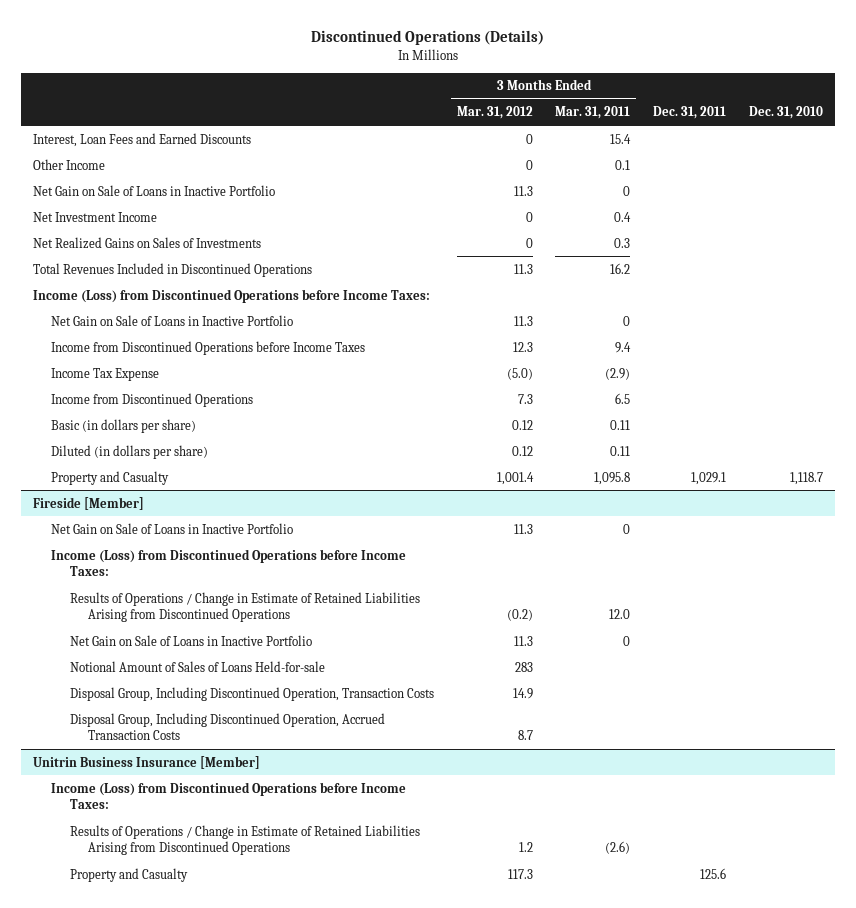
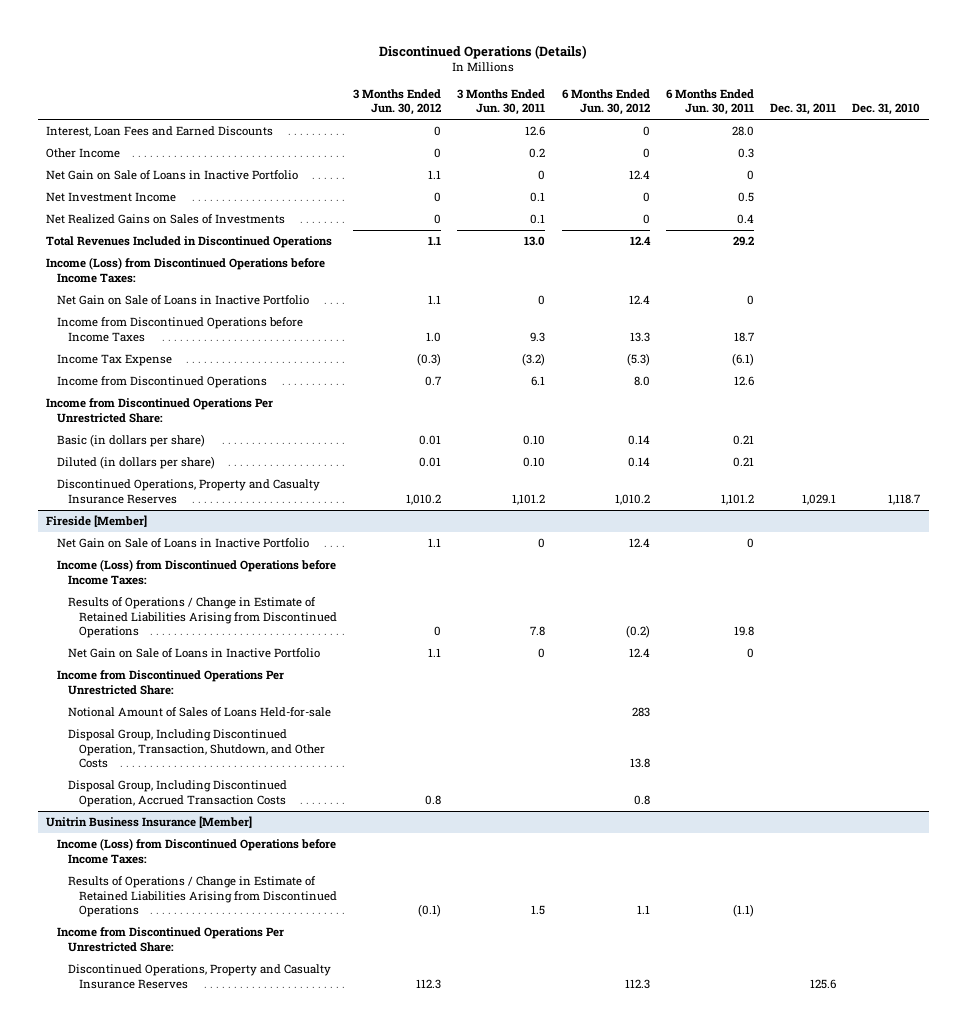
- | 3 Months Ended Mar. 31, 2012 | 3 Months Ended Mar. 31, 2011 | Dec. 31, 2011 | Dec. 31, 2010
+ | 3 Months Ended Jun. 30, 2012 | 3 Months Ended Jun. 30, 2011 | 6 Months Ended Jun. 30, 2012 | 6 Months Ended Jun. 30, 2011 | Dec. 31, 2011 | Dec. 31, 2010
+ Income from Discontinued Operations Per Unrestricted Share:
- Property and Casualty | 1,001.4 | 1,095.8 | 1,029.1 | 1,118.7
+ Discontinued Operations, Property and Casualty Insurance Reserves | 1,010.2 | 1,101.2 | 1,010.2 | 1,101.2 | 1,029.1 | 1,118.7
@ Fireside [Member]
+ Income from Discontinued Operations Per Unrestricted Share:
- Disposal Group, Including Discontinued Operation, Transaction Costs | 14.9 | | |
+ Disposal Group, Including Discontinued Operation, Transaction, Shutdown, and Other Costs | | | 13.8 | | |
@ Unitrin Business Insurance [Member]
- Property and Casualty | 117.3 | | 125.6 |
+ Income from Discontinued Operations Per Unrestricted Share:
+ Discontinued Operations, Property and Casualty Insurance Reserves | 112.3 | | 112.3 | | 125.6 |

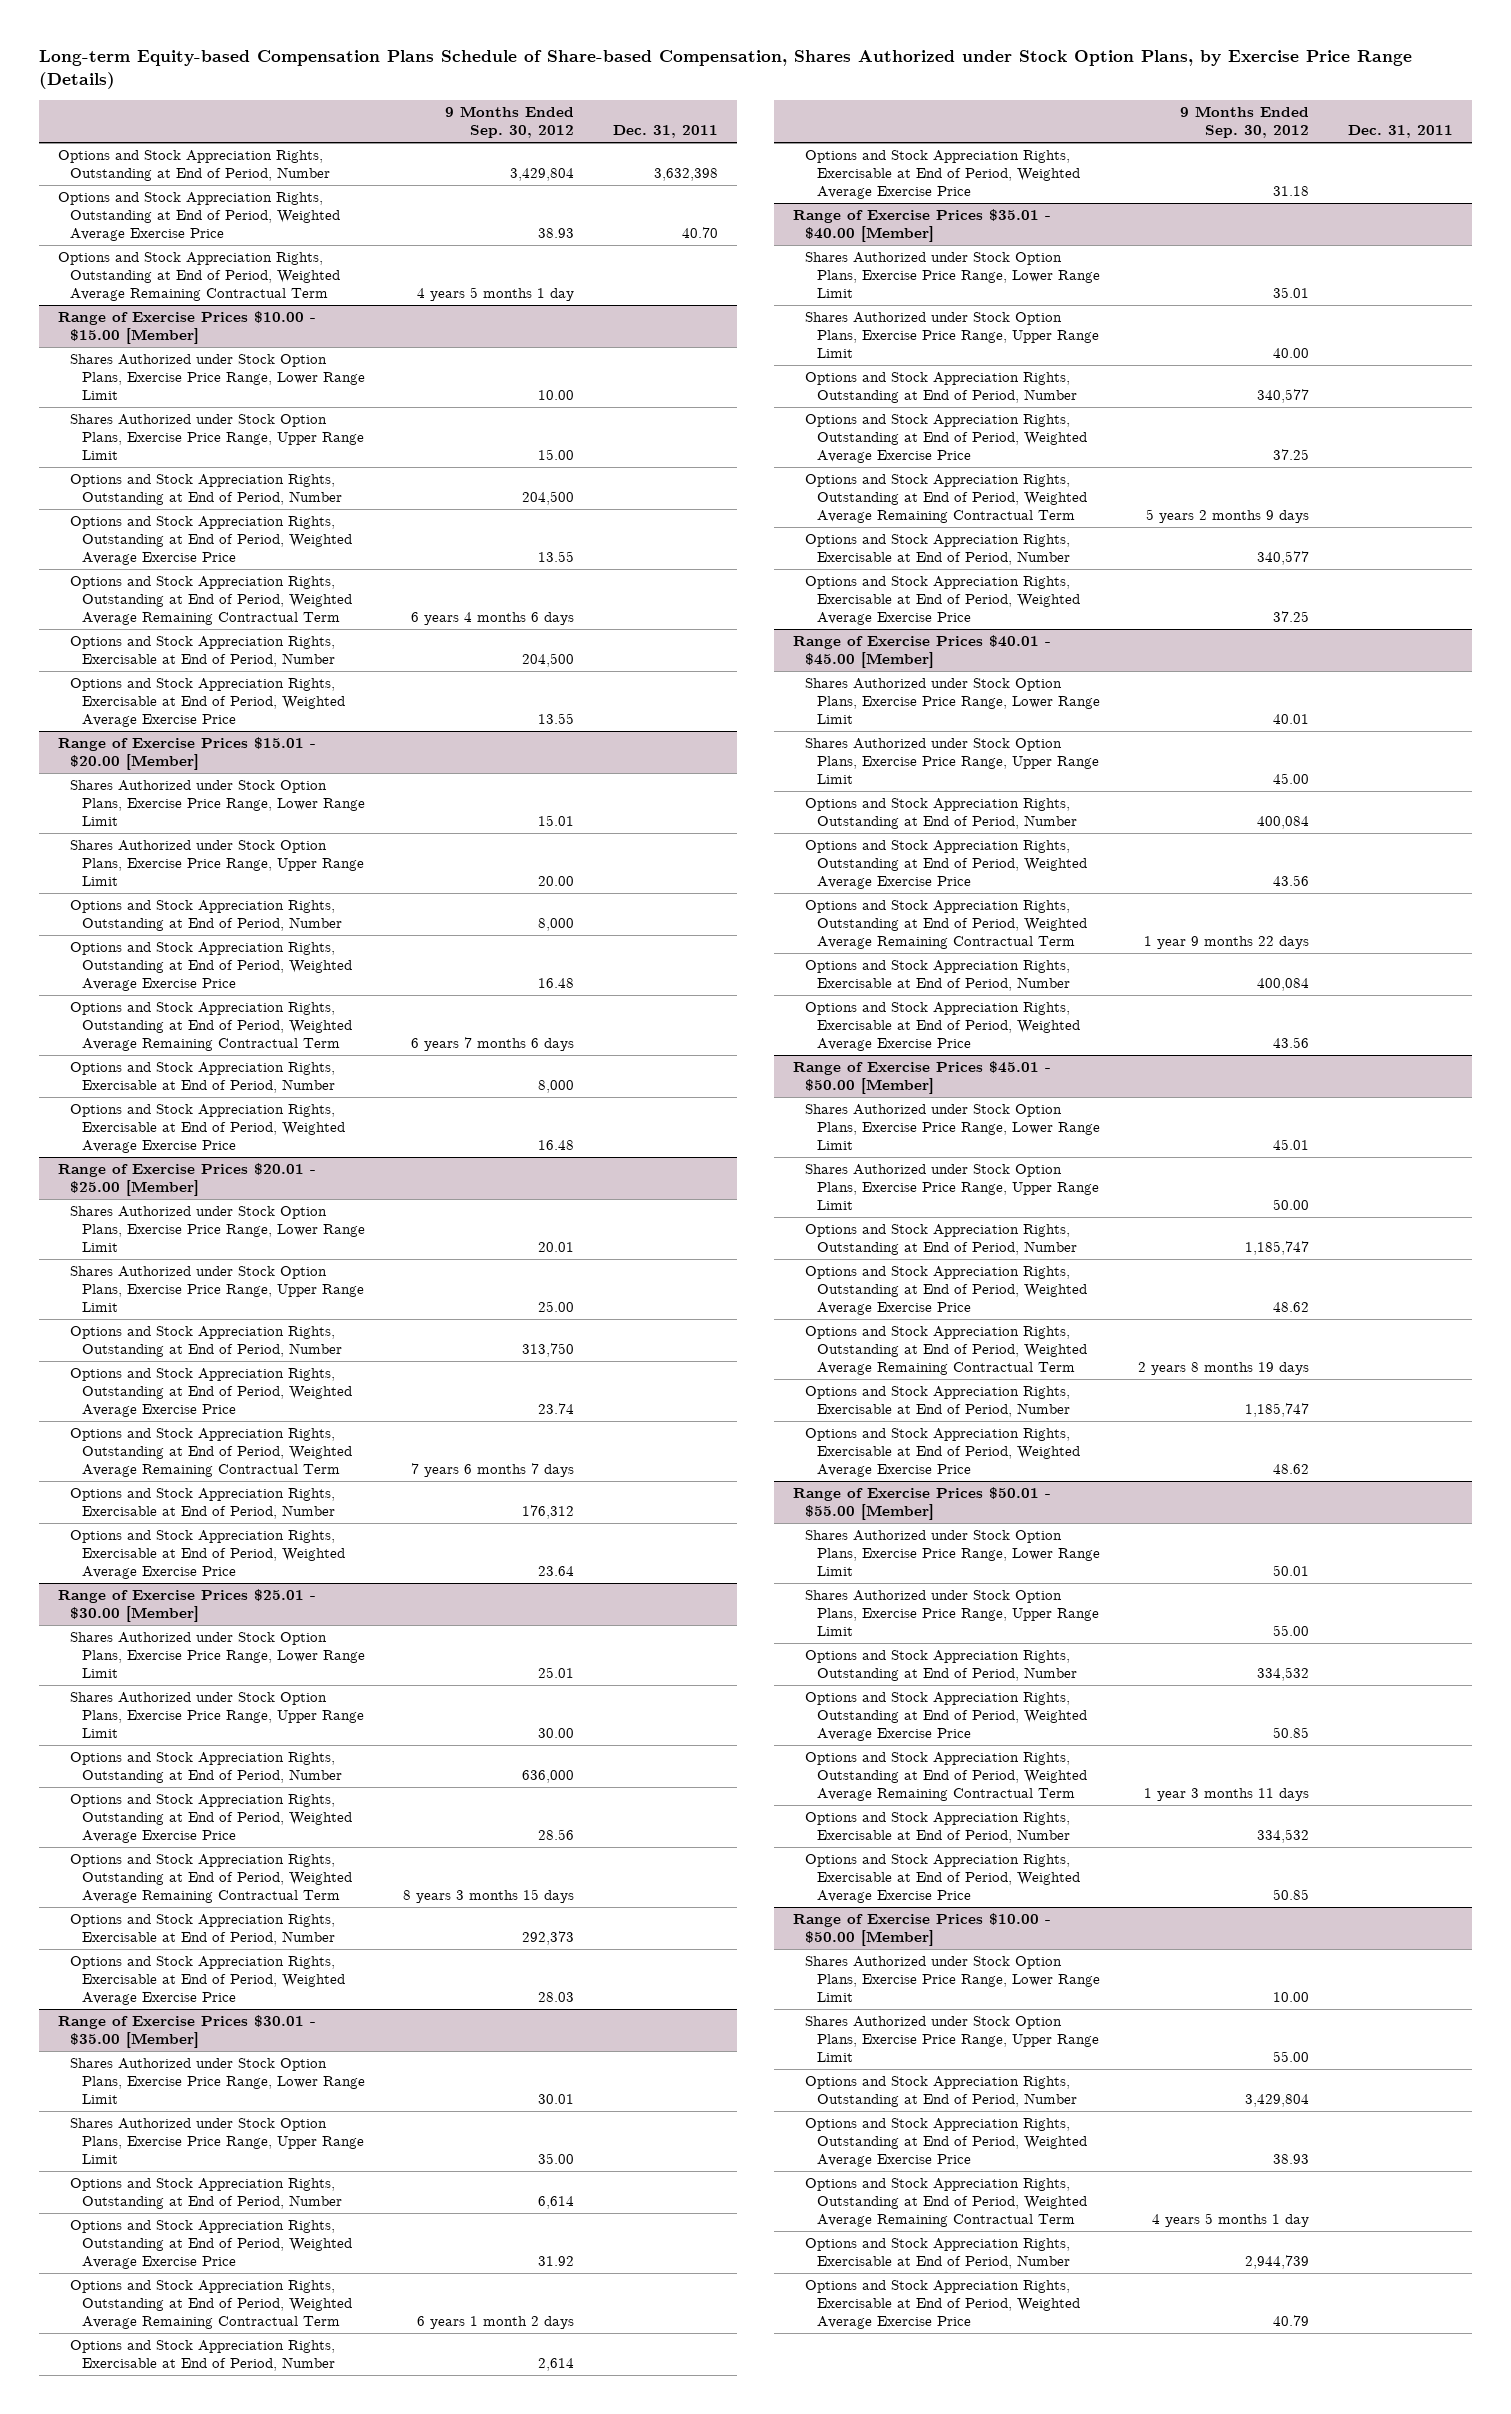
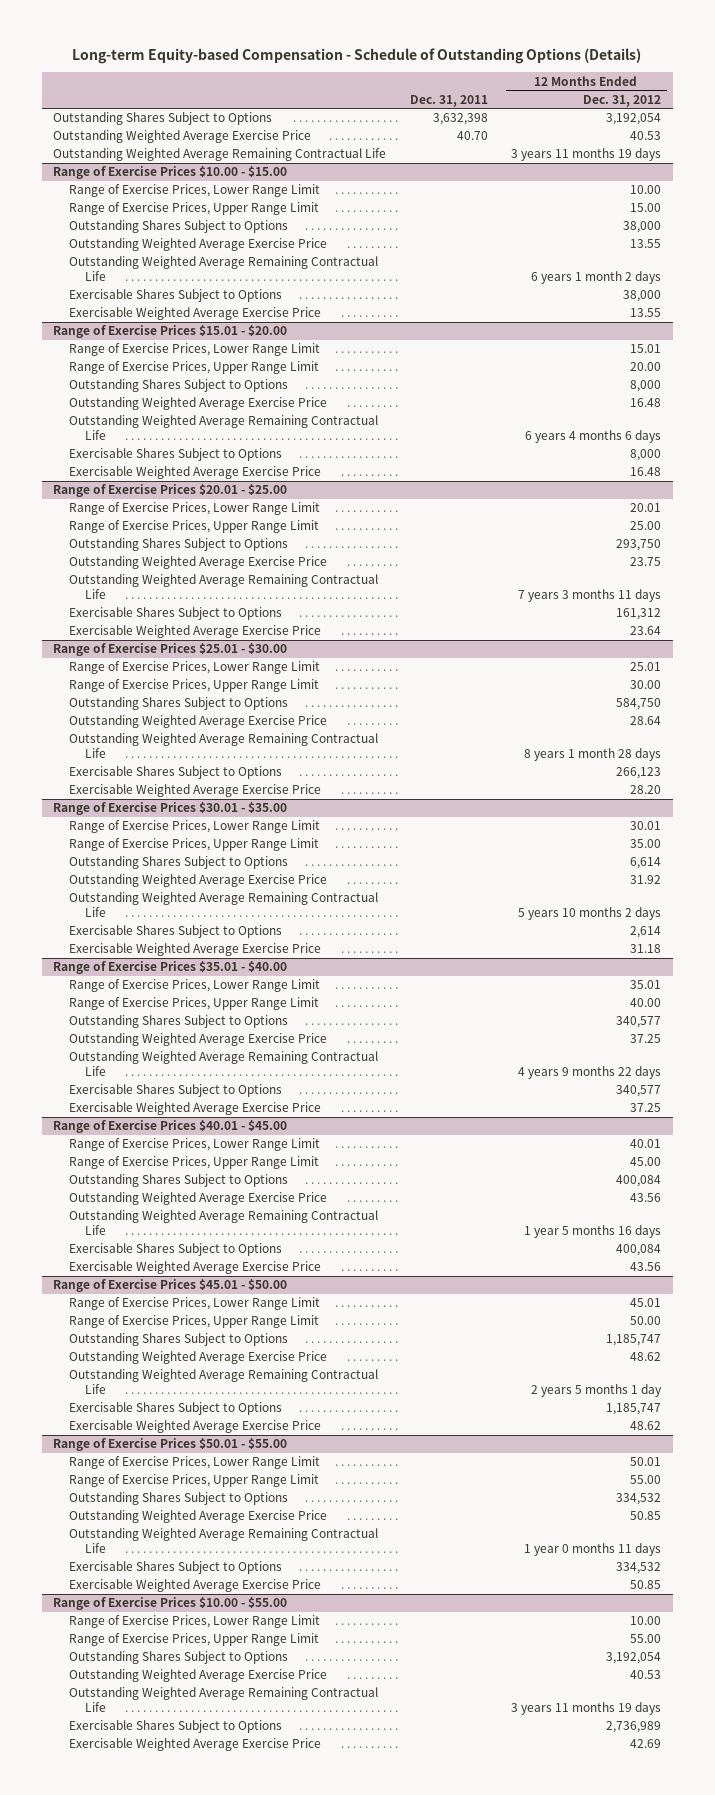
- Long-term Equity-based Compensation Plans Schedule of Share-based Compensation, Shares Authorized under Stock Option Plans, by Exercise Price Range (Details)
+ Long-term Equity-based Compensation - Schedule of Outstanding Options (Details)
- | 9 Months Ended Sep. 30, 2012 | Dec. 31, 2011
+ | Dec. 31, 2011 | 12 Months Ended Dec. 31, 2012
- Options and Stock Appreciation Rights, Outstanding at End of Period, Number | 3,429,804 | 3,632,398
- Options and Stock Appreciation Rights, Outstanding at End of Period, Weighted Average Exercise Price | 38.93 | 40.70
- Options and Stock Appreciation Rights, Outstanding at End of Period, Weighted Average Remaining Contractual Term | 4 years 5 months 1 day |
- Range of Exercise Prices $10.00 - $15.00 [Member]
- Shares Authorized under Stock Option Plans, Exercise Price Range, Lower Range Limit | 10.00 |
- Shares Authorized under Stock Option Plans, Exercise Price Range, Upper Range Limit | 15.00 |
- Options and Stock Appreciation Rights, Outstanding at End of Period, Number | 204,500 |
- Options and Stock Appreciation Rights, Outstanding at End of Period, Weighted Average Exercise Price | 13.55 |
- Options and Stock Appreciation Rights, Outstanding at End of Period, Weighted Average Remaining Contractual Term | 6 years 4 months 6 days |
- Options and Stock Appreciation Rights, Exercisable at End of Period, Number | 204,500 |
- Options and Stock Appreciation Rights, Exercisable at End of Period, Weighted Average Exercise Price | 13.55 |
- Range of Exercise Prices $15.01 - $20.00 [Member]
- Shares Authorized under Stock Option Plans, Exercise Price Range, Lower Range Limit | 15.01 |
- Shares Authorized under Stock Option Plans, Exercise Price Range, Upper Range Limit | 20.00 |
- Options and Stock Appreciation Rights, Outstanding at End of Period, Number | 8,000 |
- Options and Stock Appreciation Rights, Outstanding at End of Period, Weighted Average Exercise Price | 16.48 |
- Options and Stock Appreciation Rights, Outstanding at End of Period, Weighted Average Remaining Contractual Term | 6 years 7 months 6 days |
- Options and Stock Appreciation Rights, Exercisable at End of Period, Number | 8,000 |
- Options and Stock Appreciation Rights, Exercisable at End of Period, Weighted Average Exercise Price | 16.48 |
- Range of Exercise Prices $20.01 - $25.00 [Member]
- Shares Authorized under Stock Option Plans, Exercise Price Range, Lower Range Limit | 20.01 |
- Shares Authorized under Stock Option Plans, Exercise Price Range, Upper Range Limit | 25.00 |
- Options and Stock Appreciation Rights, Outstanding at End of Period, Number | 313,750 |
- Options and Stock Appreciation Rights, Outstanding at End of Period, Weighted Average Exercise Price | 23.74 |
- Options and Stock Appreciation Rights, Outstanding at End of Period, Weighted Average Remaining Contractual Term | 7 years 6 months 7 days |
- Options and Stock Appreciation Rights, Exercisable at End of Period, Number | 176,312 |
- Options and Stock Appreciation Rights, Exercisable at End of Period, Weighted Average Exercise Price | 23.64 |
- Range of Exercise Prices $25.01 - $30.00 [Member]
- Shares Authorized under Stock Option Plans, Exercise Price Range, Lower Range Limit | 25.01 |
- Shares Authorized under Stock Option Plans, Exercise Price Range, Upper Range Limit | 30.00 |
- Options and Stock Appreciation Rights, Outstanding at End of Period, Number | 636,000 |
- Options and Stock Appreciation Rights, Outstanding at End of Period, Weighted Average Exercise Price | 28.56 |
- Options and Stock Appreciation Rights, Outstanding at End of Period, Weighted Average Remaining Contractual Term | 8 years 3 months 15 days |
- Options and Stock Appreciation Rights, Exercisable at End of Period, Number | 292,373 |
- Options and Stock Appreciation Rights, Exercisable at End of Period, Weighted Average Exercise Price | 28.03 |
- Range of Exercise Prices $30.01 - $35.00 [Member]
- Shares Authorized under Stock Option Plans, Exercise Price Range, Lower Range Limit | 30.01 |
- Shares Authorized under Stock Option Plans, Exercise Price Range, Upper Range Limit | 35.00 |
- Options and Stock Appreciation Rights, Outstanding at End of Period, Number | 6,614 |
- Options and Stock Appreciation Rights, Outstanding at End of Period, Weighted Average Exercise Price | 31.92 |
- Options and Stock Appreciation Rights, Outstanding at End of Period, Weighted Average Remaining Contractual Term | 6 years 1 month 2 days |
- Options and Stock Appreciation Rights, Exercisable at End of Period, Number | 2,614 |
- Options and Stock Appreciation Rights, Exercisable at End of Period, Weighted Average Exercise Price | 31.18 |
- Range of Exercise Prices $35.01 - $40.00 [Member]
- Shares Authorized under Stock Option Plans, Exercise Price Range, Lower Range Limit | 35.01 |
- Shares Authorized under Stock Option Plans, Exercise Price Range, Upper Range Limit | 40.00 |
- Options and Stock Appreciation Rights, Outstanding at End of Period, Number | 340,577 |
- Options and Stock Appreciation Rights, Outstanding at End of Period, Weighted Average Exercise Price | 37.25 |
- Options and Stock Appreciation Rights, Outstanding at End of Period, Weighted Average Remaining Contractual Term | 5 years 2 months 9 days |
- Options and Stock Appreciation Rights, Exercisable at End of Period, Number | 340,577 |
- Options and Stock Appreciation Rights, Exercisable at End of Period, Weighted Average Exercise Price | 37.25 |
- Range of Exercise Prices $40.01 - $45.00 [Member]
- Shares Authorized under Stock Option Plans, Exercise Price Range, Lower Range Limit | 40.01 |
- Shares Authorized under Stock Option Plans, Exercise Price Range, Upper Range Limit | 45.00 |
- Options and Stock Appreciation Rights, Outstanding at End of Period, Number | 400,084 |
- Options and Stock Appreciation Rights, Outstanding at End of Period, Weighted Average Exercise Price | 43.56 |
- Options and Stock Appreciation Rights, Outstanding at End of Period, Weighted Average Remaining Contractual Term | 1 year 9 months 22 days |
- Options and Stock Appreciation Rights, Exercisable at End of Period, Number | 400,084 |
- Options and Stock Appreciation Rights, Exercisable at End of Period, Weighted Average Exercise Price | 43.56 |
- Range of Exercise Prices $45.01 - $50.00 [Member]
- Shares Authorized under Stock Option Plans, Exercise Price Range, Lower Range Limit | 45.01 |
- Shares Authorized under Stock Option Plans, Exercise Price Range, Upper Range Limit | 50.00 |
- Options and Stock Appreciation Rights, Outstanding at End of Period, Number | 1,185,747 |
- Options and Stock Appreciation Rights, Outstanding at End of Period, Weighted Average Exercise Price | 48.62 |
- Options and Stock Appreciation Rights, Outstanding at End of Period, Weighted Average Remaining Contractual Term | 2 years 8 months 19 days |
- Options and Stock Appreciation Rights, Exercisable at End of Period, Number | 1,185,747 |
- Options and Stock Appreciation Rights, Exercisable at End of Period, Weighted Average Exercise Price | 48.62 |
- Range of Exercise Prices $50.01 - $55.00 [Member]
- Shares Authorized under Stock Option Plans, Exercise Price Range, Lower Range Limit | 50.01 |
- Shares Authorized under Stock Option Plans, Exercise Price Range, Upper Range Limit | 55.00 |
- Options and Stock Appreciation Rights, Outstanding at End of Period, Number | 334,532 |
- Options and Stock Appreciation Rights, Outstanding at End of Period, Weighted Average Exercise Price | 50.85 |
- Options and Stock Appreciation Rights, Outstanding at End of Period, Weighted Average Remaining Contractual Term | 1 year 3 months 11 days |
- Options and Stock Appreciation Rights, Exercisable at End of Period, Number | 334,532 |
- Options and Stock Appreciation Rights, Exercisable at End of Period, Weighted Average Exercise Price | 50.85 |
- Range of Exercise Prices $10.00 - $50.00 [Member]
- Shares Authorized under Stock Option Plans, Exercise Price Range, Lower Range Limit | 10.00 |
- Shares Authorized under Stock Option Plans, Exercise Price Range, Upper Range Limit | 55.00 |
- Options and Stock Appreciation Rights, Outstanding at End of Period, Number | 3,429,804 |
- Options and Stock Appreciation Rights, Outstanding at End of Period, Weighted Average Exercise Price | 38.93 |
- Options and Stock Appreciation Rights, Outstanding at End of Period, Weighted Average Remaining Contractual Term | 4 years 5 months 1 day |
- Options and Stock Appreciation Rights, Exercisable at End of Period, Number | 2,944,739 |
- Options and Stock Appreciation Rights, Exercisable at End of Period, Weighted Average Exercise Price | 40.79 |
+ Outstanding Shares Subject to Options | 3,632,398 | 3,192,054
+ Outstanding Weighted Average Exercise Price | 40.70 | 40.53
+ Outstanding Weighted Average Remaining Contractual Life | | 3 years 11 months 19 days
+ Range of Exercise Prices $10.00 - $15.00
+ Range of Exercise Prices, Lower Range Limit | | 10.00
+ Range of Exercise Prices, Upper Range Limit | | 15.00
+ Outstanding Shares Subject to Options | | 38,000
+ Outstanding Weighted Average Exercise Price | | 13.55
+ Outstanding Weighted Average Remaining Contractual Life | | 6 years 1 month 2 days
+ Exercisable Shares Subject to Options | | 38,000
+ Exercisable Weighted Average Exercise Price | | 13.55
+ Range of Exercise Prices $15.01 - $20.00
+ Range of Exercise Prices, Lower Range Limit | | 15.01
+ Range of Exercise Prices, Upper Range Limit | | 20.00
+ Outstanding Shares Subject to Options | | 8,000
+ Outstanding Weighted Average Exercise Price | | 16.48
+ Outstanding Weighted Average Remaining Contractual Life | | 6 years 4 months 6 days
+ Exercisable Shares Subject to Options | | 8,000
+ Exercisable Weighted Average Exercise Price | | 16.48
+ Range of Exercise Prices $20.01 - $25.00
+ Range of Exercise Prices, Lower Range Limit | | 20.01
+ Range of Exercise Prices, Upper Range Limit | | 25.00
+ Outstanding Shares Subject to Options | | 293,750
+ Outstanding Weighted Average Exercise Price | | 23.75
+ Outstanding Weighted Average Remaining Contractual Life | | 7 years 3 months 11 days
+ Exercisable Shares Subject to Options | | 161,312
+ Exercisable Weighted Average Exercise Price | | 23.64
+ Range of Exercise Prices $25.01 - $30.00
+ Range of Exercise Prices, Lower Range Limit | | 25.01
+ Range of Exercise Prices, Upper Range Limit | | 30.00
+ Outstanding Shares Subject to Options | | 584,750
+ Outstanding Weighted Average Exercise Price | | 28.64
+ Outstanding Weighted Average Remaining Contractual Life | | 8 years 1 month 28 days
+ Exercisable Shares Subject to Options | | 266,123
+ Exercisable Weighted Average Exercise Price | | 28.20
+ Range of Exercise Prices $30.01 - $35.00
+ Range of Exercise Prices, Lower Range Limit | | 30.01
+ Range of Exercise Prices, Upper Range Limit | | 35.00
+ Outstanding Shares Subject to Options | | 6,614
+ Outstanding Weighted Average Exercise Price | | 31.92
+ Outstanding Weighted Average Remaining Contractual Life | | 5 years 10 months 2 days
+ Exercisable Shares Subject to Options | | 2,614
+ Exercisable Weighted Average Exercise Price | | 31.18
+ Range of Exercise Prices $35.01 - $40.00
+ Range of Exercise Prices, Lower Range Limit | | 35.01
+ Range of Exercise Prices, Upper Range Limit | | 40.00
+ Outstanding Shares Subject to Options | | 340,577
+ Outstanding Weighted Average Exercise Price | | 37.25
+ Outstanding Weighted Average Remaining Contractual Life | | 4 years 9 months 22 days
+ Exercisable Shares Subject to Options | | 340,577
+ Exercisable Weighted Average Exercise Price | | 37.25
+ Range of Exercise Prices $40.01 - $45.00
+ Range of Exercise Prices, Lower Range Limit | | 40.01
+ Range of Exercise Prices, Upper Range Limit | | 45.00
+ Outstanding Shares Subject to Options | | 400,084
+ Outstanding Weighted Average Exercise Price | | 43.56
+ Outstanding Weighted Average Remaining Contractual Life | | 1 year 5 months 16 days
+ Exercisable Shares Subject to Options | | 400,084
+ Exercisable Weighted Average Exercise Price | | 43.56
+ Range of Exercise Prices $45.01 - $50.00
+ Range of Exercise Prices, Lower Range Limit | | 45.01
+ Range of Exercise Prices, Upper Range Limit | | 50.00
+ Outstanding Shares Subject to Options | | 1,185,747
+ Outstanding Weighted Average Exercise Price | | 48.62
+ Outstanding Weighted Average Remaining Contractual Life | | 2 years 5 months 1 day
+ Exercisable Shares Subject to Options | | 1,185,747
+ Exercisable Weighted Average Exercise Price | | 48.62
+ Range of Exercise Prices $50.01 - $55.00
+ Range of Exercise Prices, Lower Range Limit | | 50.01
+ Range of Exercise Prices, Upper Range Limit | | 55.00
+ Outstanding Shares Subject to Options | | 334,532
+ Outstanding Weighted Average Exercise Price | | 50.85
+ Outstanding Weighted Average Remaining Contractual Life | | 1 year 0 months 11 days
+ Exercisable Shares Subject to Options | | 334,532
+ Exercisable Weighted Average Exercise Price | | 50.85
+ Range of Exercise Prices $10.00 - $55.00
+ Range of Exercise Prices, Lower Range Limit | | 10.00
+ Range of Exercise Prices, Upper Range Limit | | 55.00
+ Outstanding Shares Subject to Options | | 3,192,054
+ Outstanding Weighted Average Exercise Price | | 40.53
+ Outstanding Weighted Average Remaining Contractual Life | | 3 years 11 months 19 days
+ Exercisable Shares Subject to Options | | 2,736,989
+ Exercisable Weighted Average Exercise Price | | 42.69

